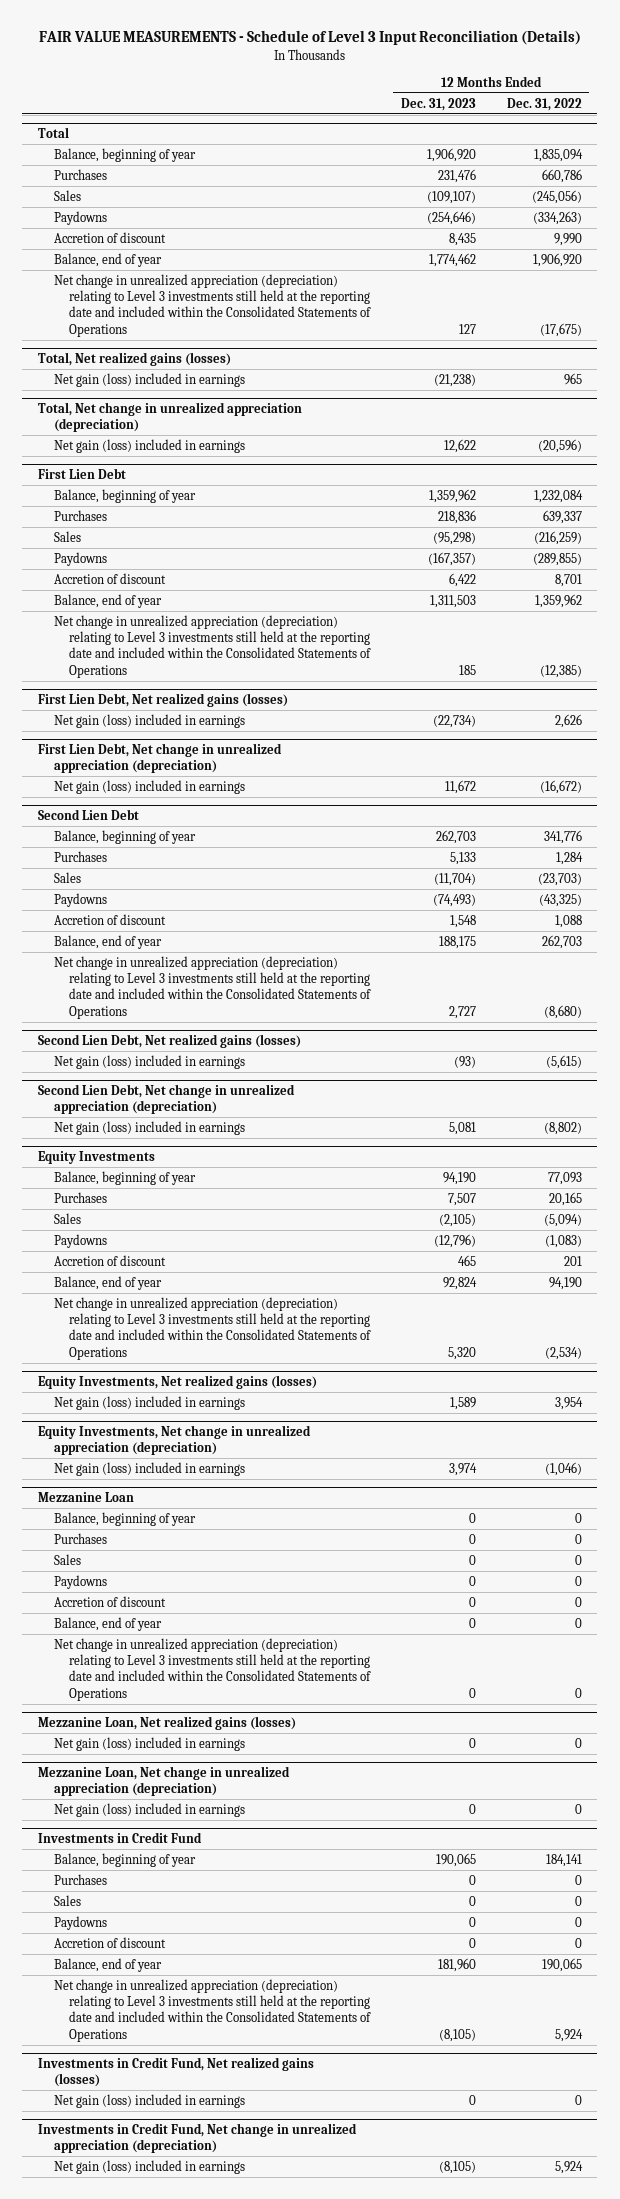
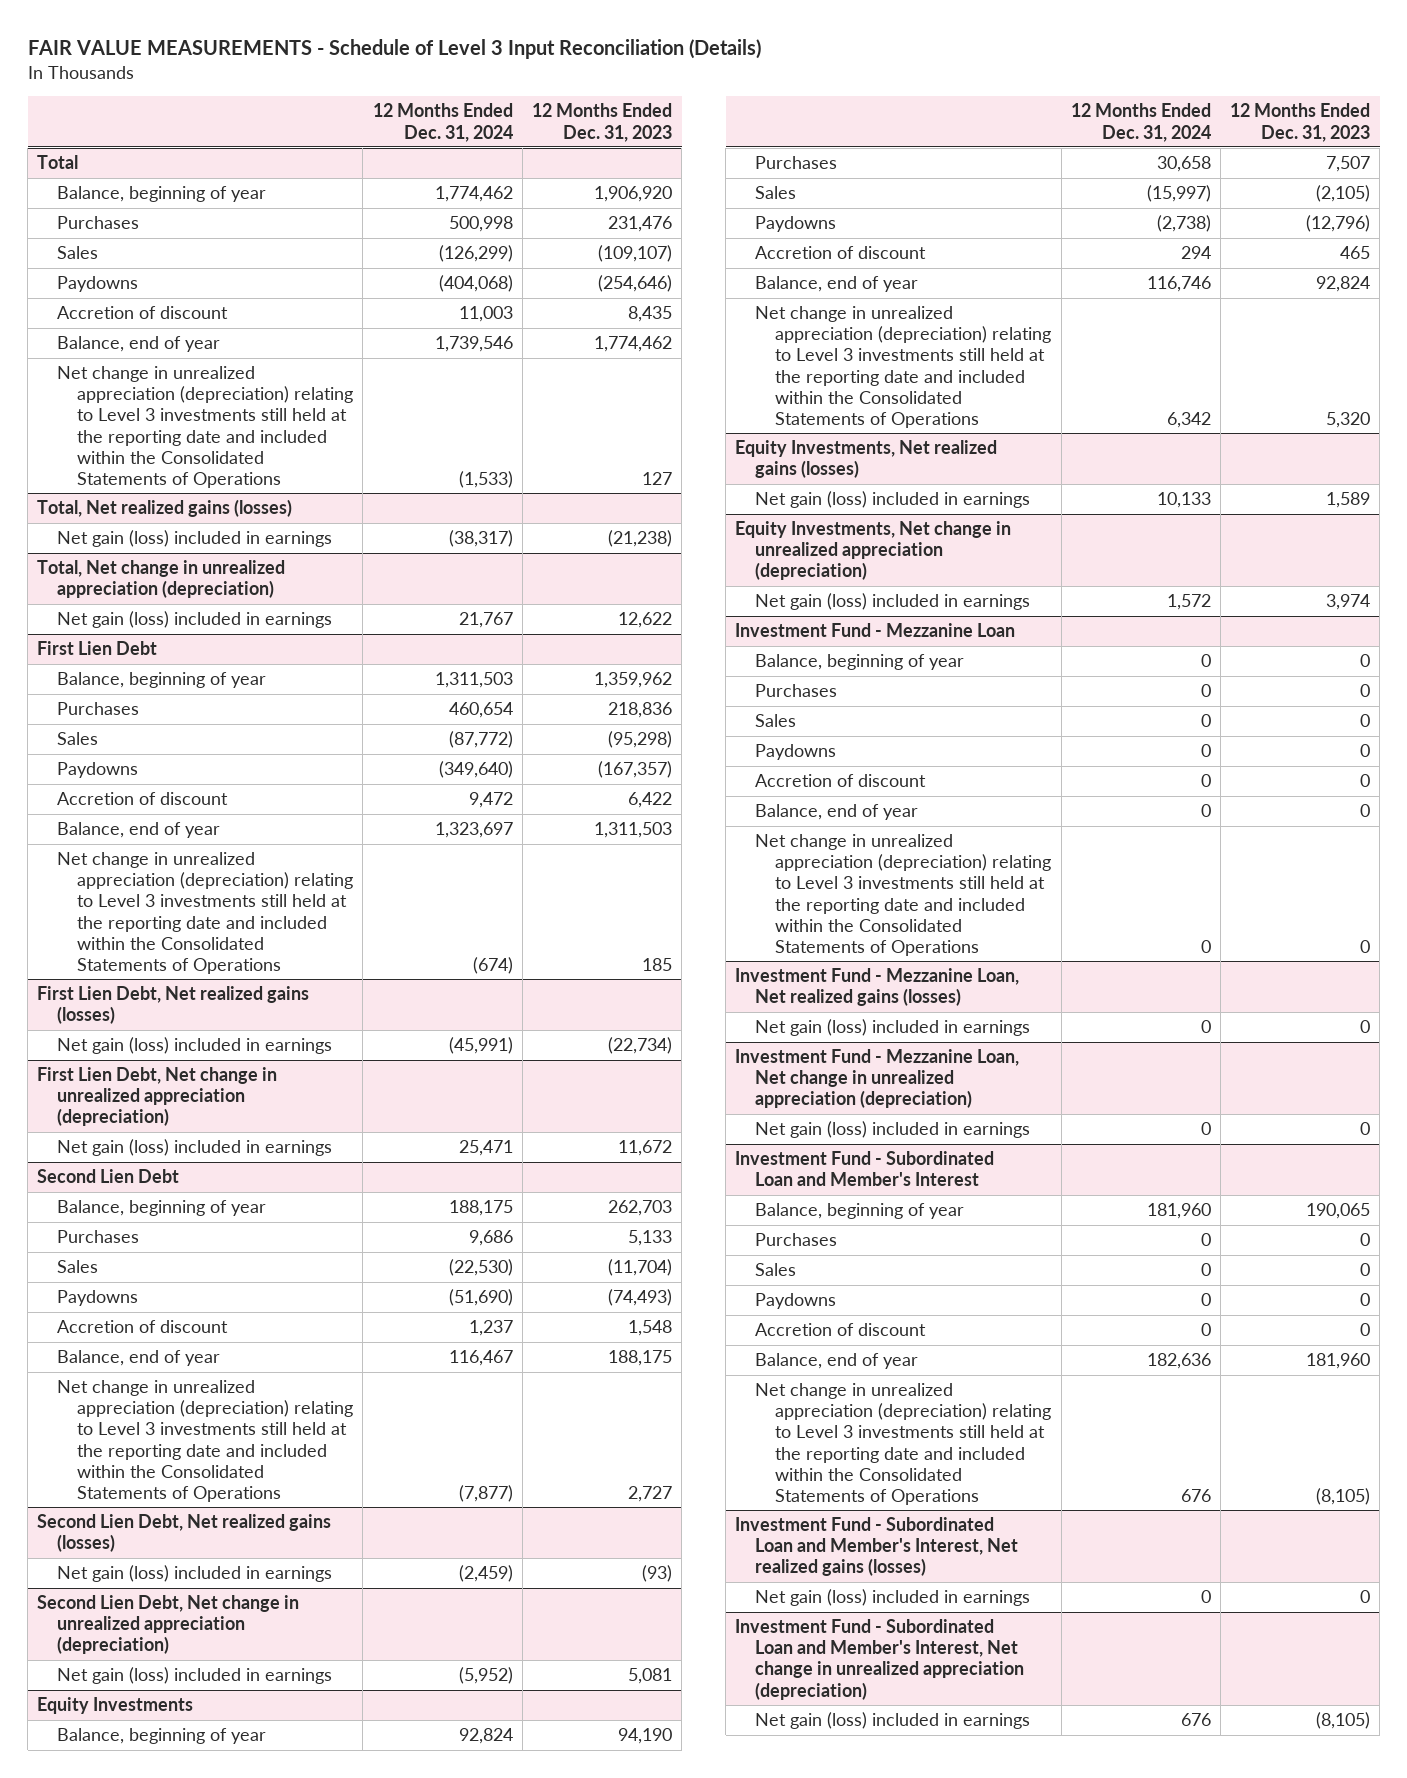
- | 12 Months Ended Dec. 31, 2023 | 12 Months Ended Dec. 31, 2022
+ | 12 Months Ended Dec. 31, 2024 | 12 Months Ended Dec. 31, 2023
- Mezzanine Loan
+ Investment Fund - Mezzanine Loan
- Mezzanine Loan, Net realized gains (losses)
+ Investment Fund - Mezzanine Loan, Net realized gains (losses)
- Mezzanine Loan, Net change in unrealized appreciation (depreciation)
+ Investment Fund - Mezzanine Loan, Net change in unrealized appreciation (depreciation)
- Investments in Credit Fund
+ Investment Fund - Subordinated Loan and Member's Interest
- Investments in Credit Fund, Net realized gains (losses)
+ Investment Fund - Subordinated Loan and Member's Interest, Net realized gains (losses)
- Investments in Credit Fund, Net change in unrealized appreciation (depreciation)
+ Investment Fund - Subordinated Loan and Member's Interest, Net change in unrealized appreciation (depreciation)

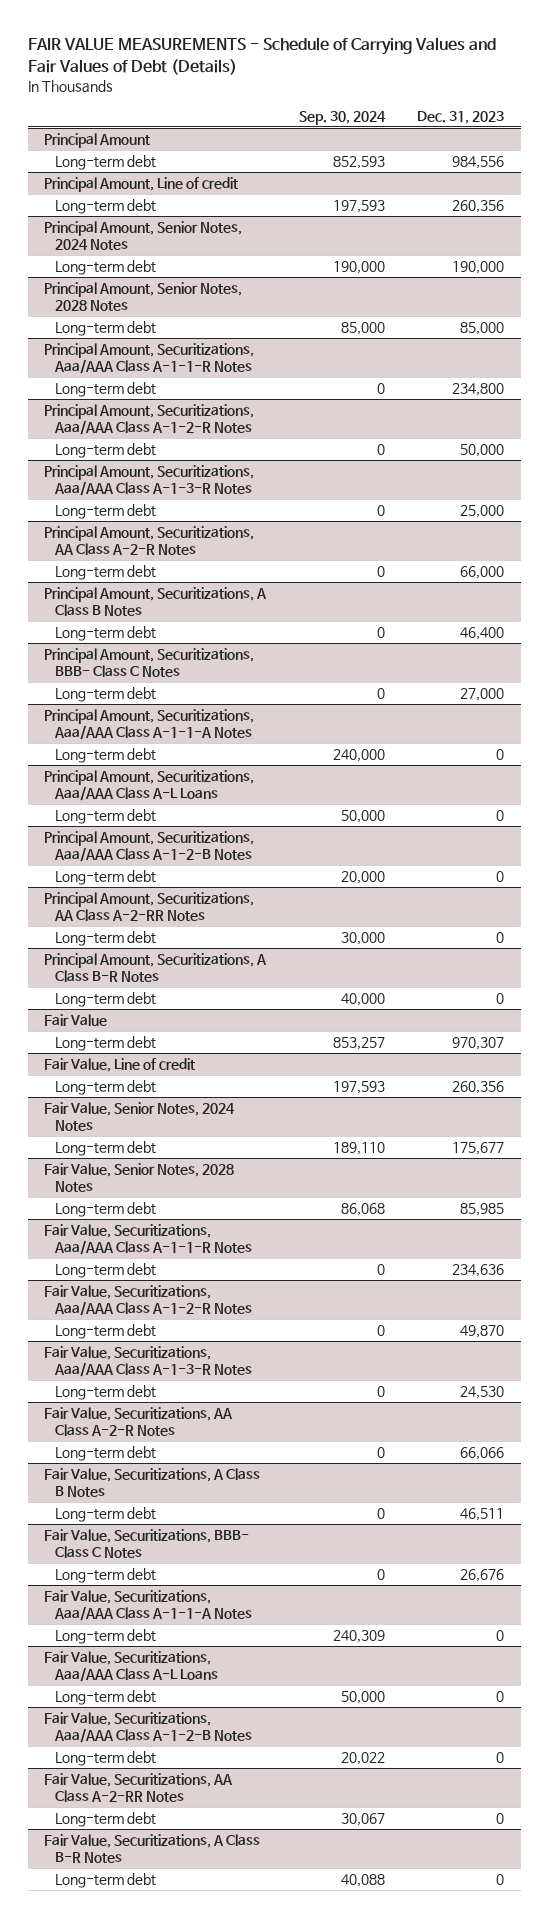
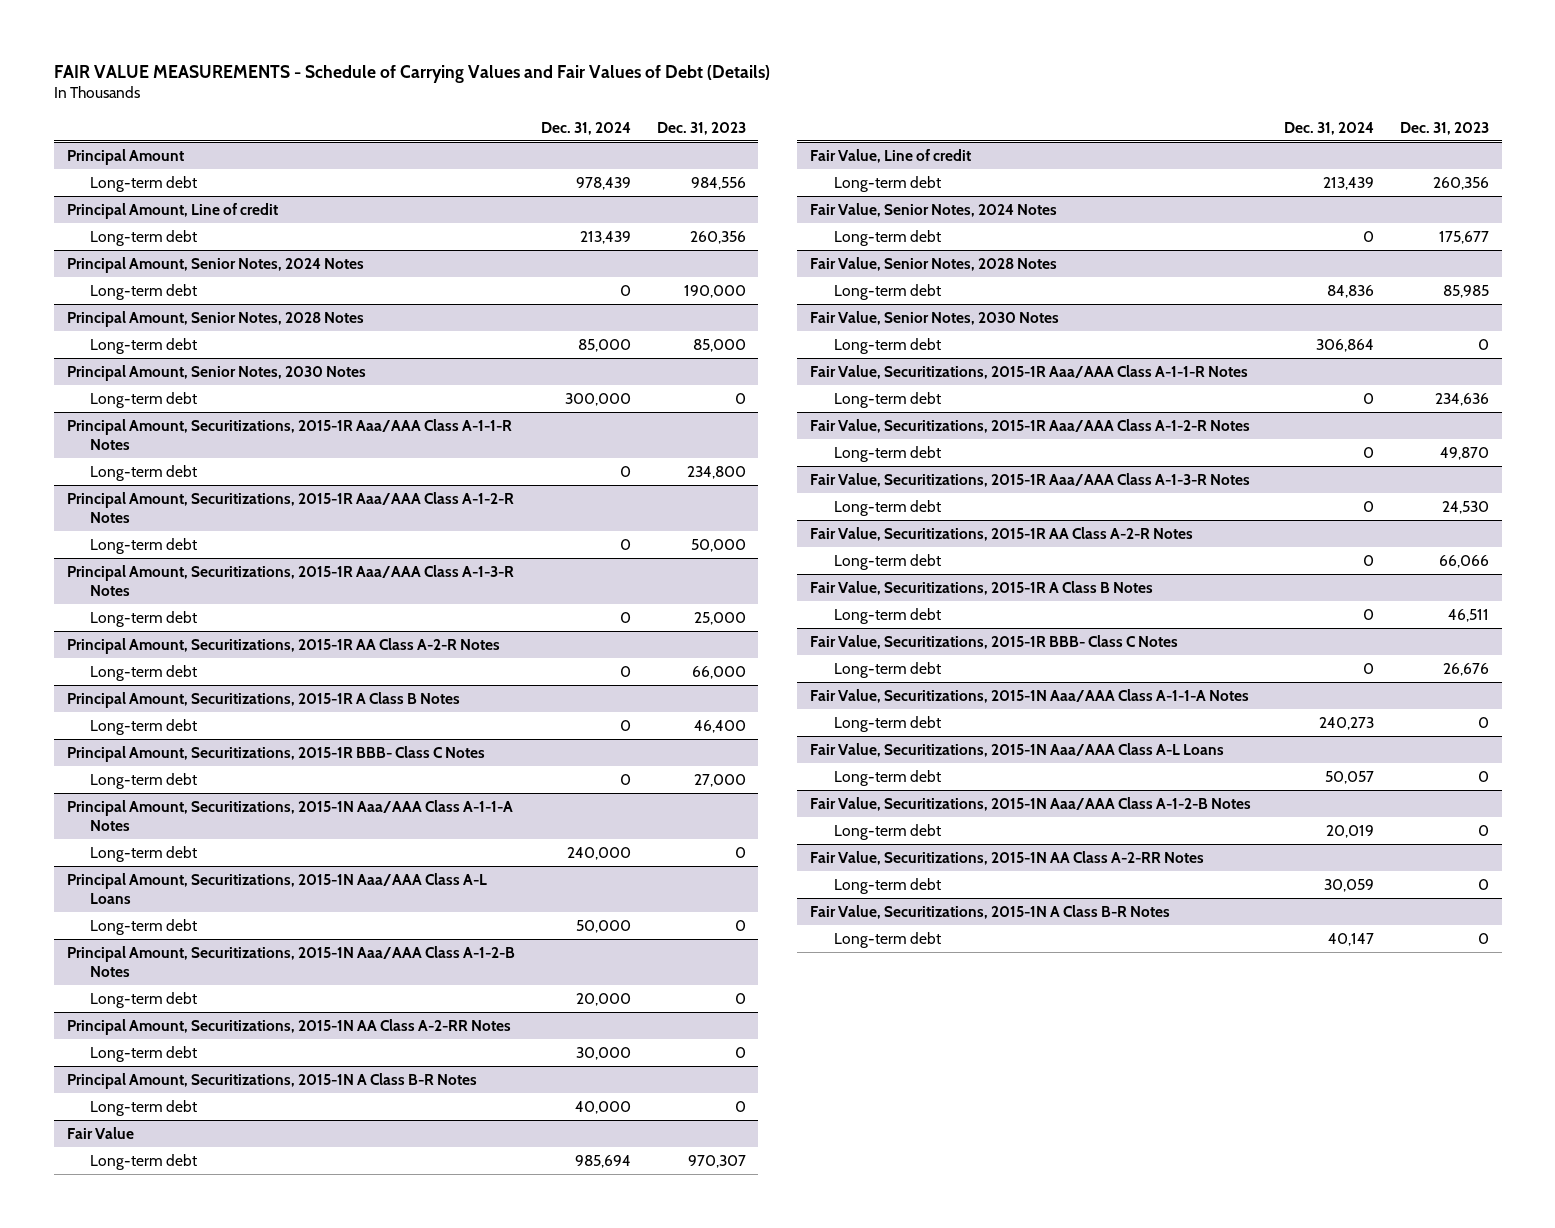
- | Sep. 30, 2024 | Dec. 31, 2023
+ | Dec. 31, 2024 | Dec. 31, 2023
- Principal Amount, Securitizations, Aaa/AAA Class A-1-1-R Notes
+ Principal Amount, Senior Notes, 2030 Notes
+ Long-term debt | 300,000 | 0
+ Principal Amount, Securitizations, 2015-1R Aaa/AAA Class A-1-1-R Notes
- Principal Amount, Securitizations, Aaa/AAA Class A-1-2-R Notes
+ Principal Amount, Securitizations, 2015-1R Aaa/AAA Class A-1-2-R Notes
- Principal Amount, Securitizations, Aaa/AAA Class A-1-3-R Notes
+ Principal Amount, Securitizations, 2015-1R Aaa/AAA Class A-1-3-R Notes
- Principal Amount, Securitizations, AA Class A-2-R Notes
+ Principal Amount, Securitizations, 2015-1R AA Class A-2-R Notes
- Principal Amount, Securitizations, A Class B Notes
+ Principal Amount, Securitizations, 2015-1R A Class B Notes
- Principal Amount, Securitizations, BBB- Class C Notes
+ Principal Amount, Securitizations, 2015-1R BBB- Class C Notes
- Principal Amount, Securitizations, Aaa/AAA Class A-1-1-A Notes
+ Principal Amount, Securitizations, 2015-1N Aaa/AAA Class A-1-1-A Notes
- Principal Amount, Securitizations, Aaa/AAA Class A-L Loans
+ Principal Amount, Securitizations, 2015-1N Aaa/AAA Class A-L Loans
- Principal Amount, Securitizations, Aaa/AAA Class A-1-2-B Notes
+ Principal Amount, Securitizations, 2015-1N Aaa/AAA Class A-1-2-B Notes
- Principal Amount, Securitizations, AA Class A-2-RR Notes
+ Principal Amount, Securitizations, 2015-1N AA Class A-2-RR Notes
- Principal Amount, Securitizations, A Class B-R Notes
+ Principal Amount, Securitizations, 2015-1N A Class B-R Notes
- Fair Value, Securitizations, Aaa/AAA Class A-1-1-R Notes
+ Fair Value, Senior Notes, 2030 Notes
+ Long-term debt | 306,864 | 0
+ Fair Value, Securitizations, 2015-1R Aaa/AAA Class A-1-1-R Notes
- Fair Value, Securitizations, Aaa/AAA Class A-1-2-R Notes
+ Fair Value, Securitizations, 2015-1R Aaa/AAA Class A-1-2-R Notes
- Fair Value, Securitizations, Aaa/AAA Class A-1-3-R Notes
+ Fair Value, Securitizations, 2015-1R Aaa/AAA Class A-1-3-R Notes
- Fair Value, Securitizations, AA Class A-2-R Notes
+ Fair Value, Securitizations, 2015-1R AA Class A-2-R Notes
- Fair Value, Securitizations, A Class B Notes
+ Fair Value, Securitizations, 2015-1R A Class B Notes
- Fair Value, Securitizations, BBB- Class C Notes
+ Fair Value, Securitizations, 2015-1R BBB- Class C Notes
- Fair Value, Securitizations, Aaa/AAA Class A-1-1-A Notes
+ Fair Value, Securitizations, 2015-1N Aaa/AAA Class A-1-1-A Notes
- Fair Value, Securitizations, Aaa/AAA Class A-L Loans
+ Fair Value, Securitizations, 2015-1N Aaa/AAA Class A-L Loans
- Fair Value, Securitizations, Aaa/AAA Class A-1-2-B Notes
+ Fair Value, Securitizations, 2015-1N Aaa/AAA Class A-1-2-B Notes
- Fair Value, Securitizations, AA Class A-2-RR Notes
+ Fair Value, Securitizations, 2015-1N AA Class A-2-RR Notes
- Fair Value, Securitizations, A Class B-R Notes
+ Fair Value, Securitizations, 2015-1N A Class B-R Notes

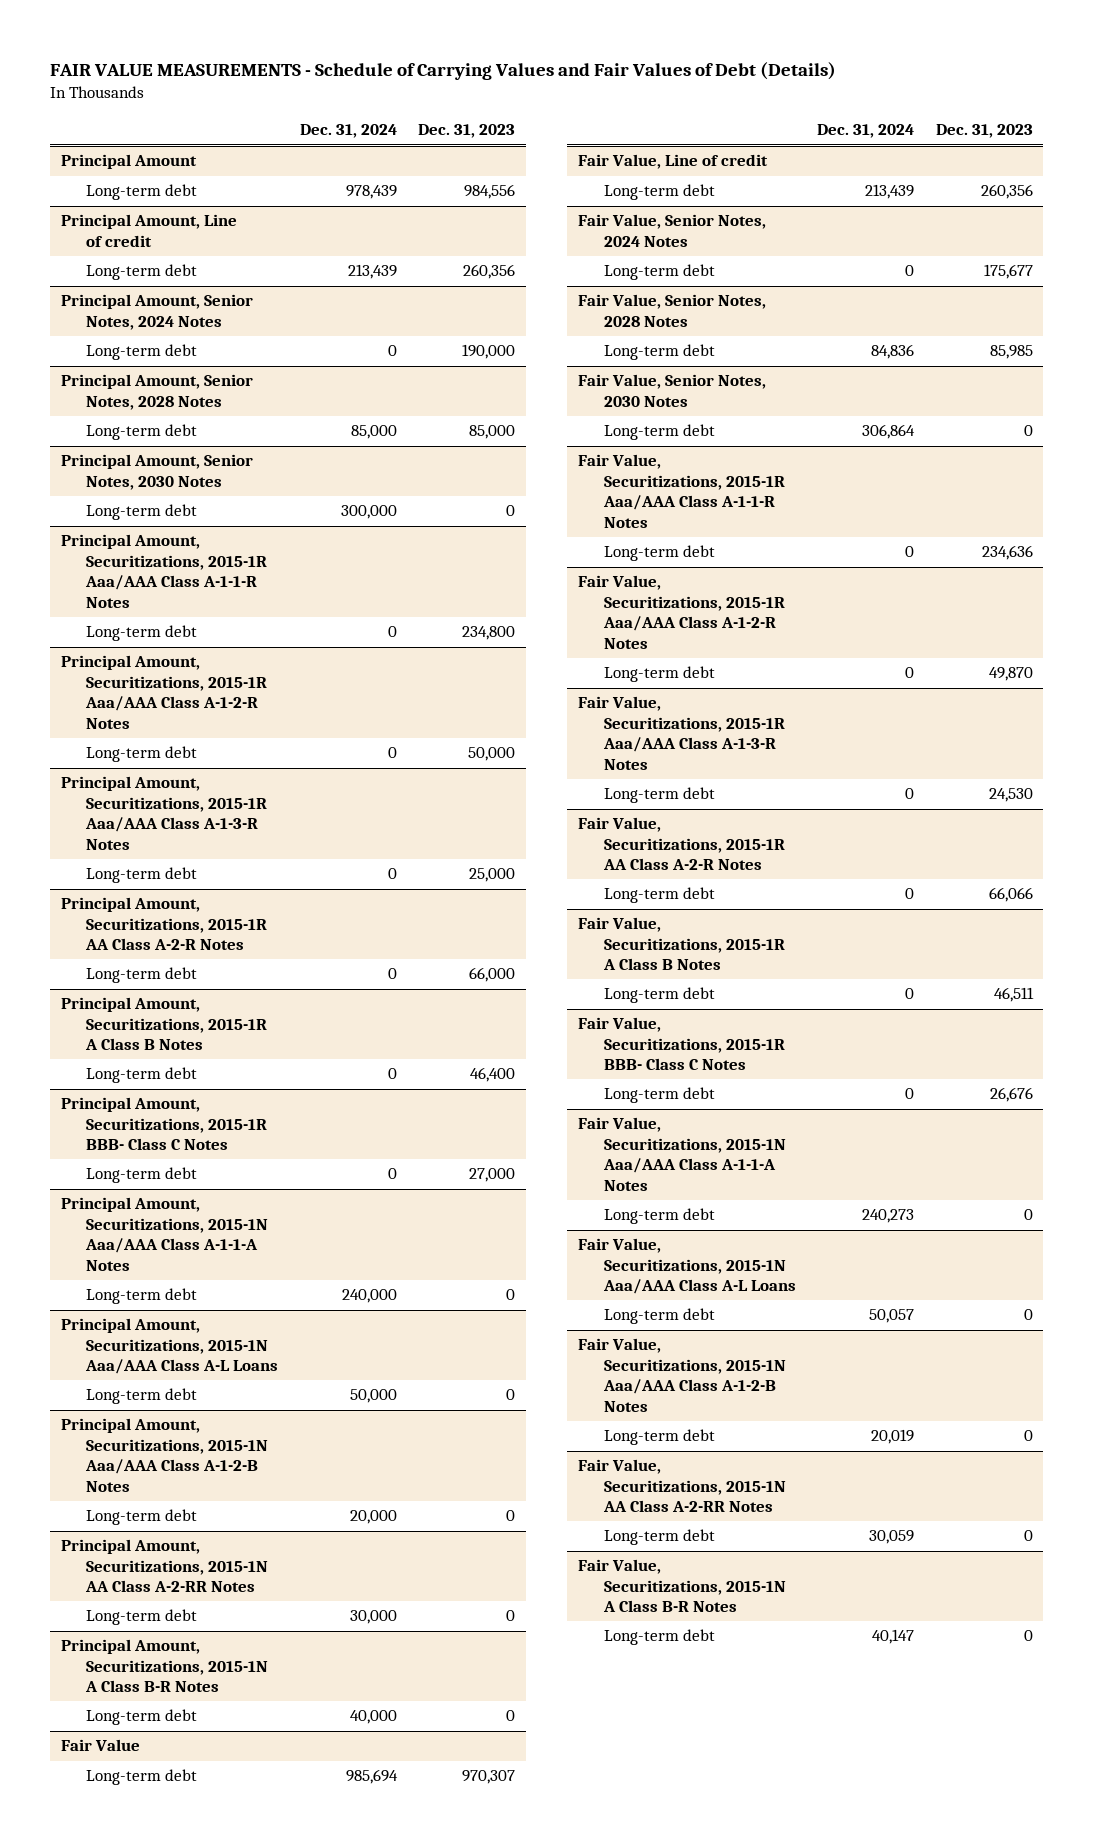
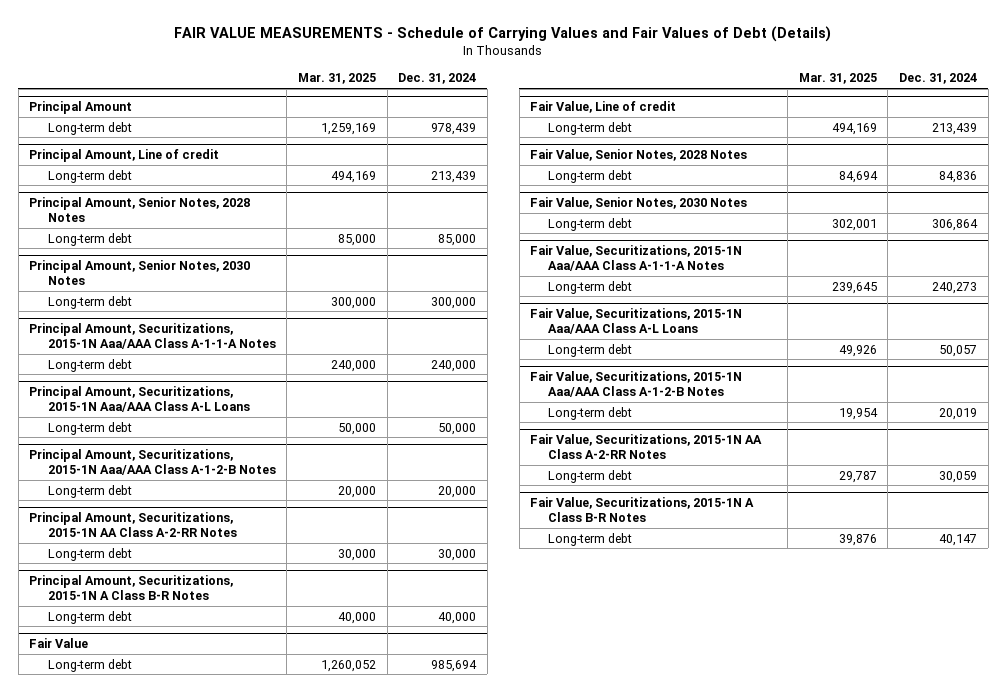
- | Dec. 31, 2024 | Dec. 31, 2023
+ | Mar. 31, 2025 | Dec. 31, 2024
- Principal Amount, Senior Notes, 2024 Notes
- Long-term debt | 0 | 190,000
- Principal Amount, Securitizations, 2015-1R Aaa/AAA Class A-1-1-R Notes
- Long-term debt | 0 | 234,800
- Principal Amount, Securitizations, 2015-1R Aaa/AAA Class A-1-2-R Notes
- Long-term debt | 0 | 50,000
- Principal Amount, Securitizations, 2015-1R Aaa/AAA Class A-1-3-R Notes
- Long-term debt | 0 | 25,000
- Principal Amount, Securitizations, 2015-1R AA Class A-2-R Notes
- Long-term debt | 0 | 66,000
- Principal Amount, Securitizations, 2015-1R A Class B Notes
- Long-term debt | 0 | 46,400
- Principal Amount, Securitizations, 2015-1R BBB- Class C Notes
- Long-term debt | 0 | 27,000
- Fair Value, Senior Notes, 2024 Notes
- Long-term debt | 0 | 175,677
- Fair Value, Securitizations, 2015-1R Aaa/AAA Class A-1-1-R Notes
- Long-term debt | 0 | 234,636
- Fair Value, Securitizations, 2015-1R Aaa/AAA Class A-1-2-R Notes
- Long-term debt | 0 | 49,870
- Fair Value, Securitizations, 2015-1R Aaa/AAA Class A-1-3-R Notes
- Long-term debt | 0 | 24,530
- Fair Value, Securitizations, 2015-1R AA Class A-2-R Notes
- Long-term debt | 0 | 66,066
- Fair Value, Securitizations, 2015-1R A Class B Notes
- Long-term debt | 0 | 46,511
- Fair Value, Securitizations, 2015-1R BBB- Class C Notes
- Long-term debt | 0 | 26,676

